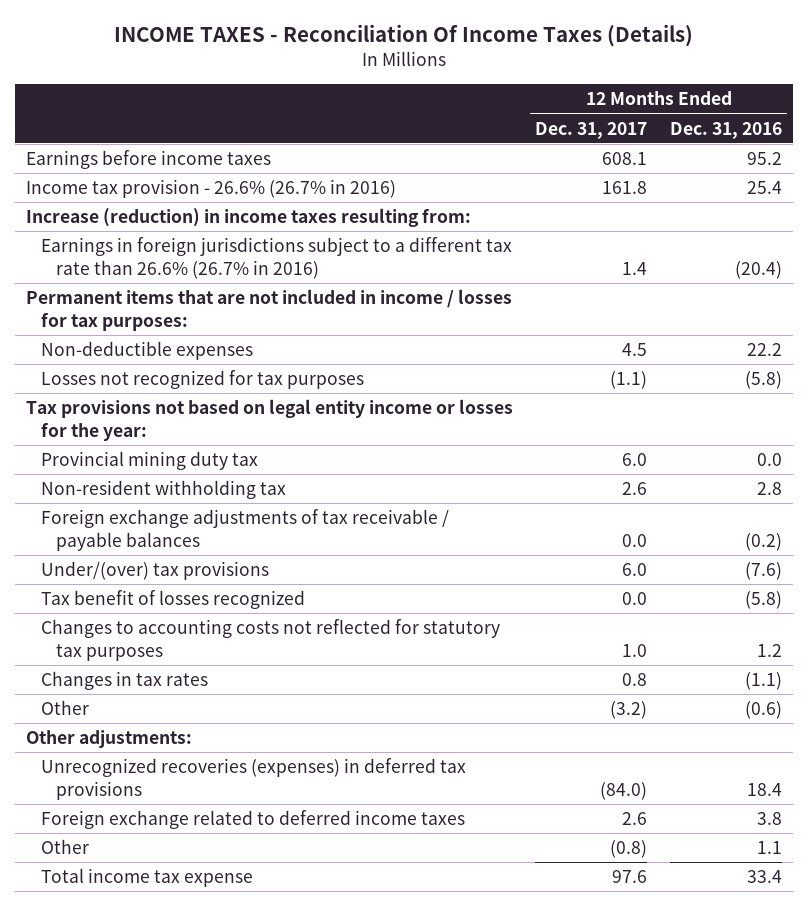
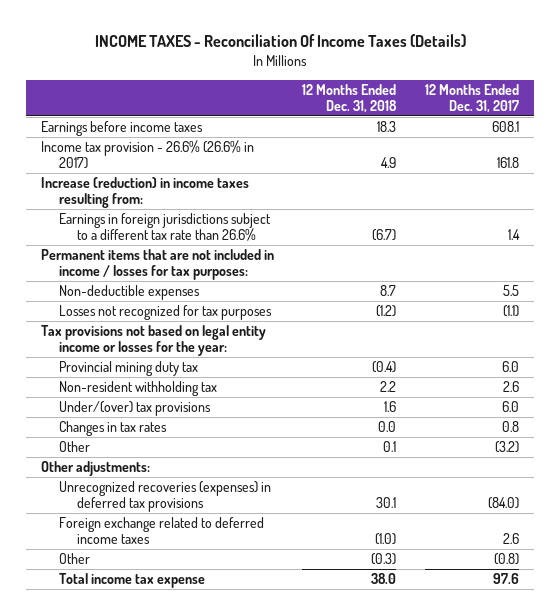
- | 12 Months Ended Dec. 31, 2017 | 12 Months Ended Dec. 31, 2016
+ | 12 Months Ended Dec. 31, 2018 | 12 Months Ended Dec. 31, 2017
- Income tax provision - 26.6% (26.7% in 2016) | 161.8 | 25.4
+ Income tax provision - 26.6% (26.6% in 2017) | 4.9 | 161.8
- Earnings in foreign jurisdictions subject to a different tax rate than 26.6% (26.7% in 2016) | 1.4 | (20.4)
+ Earnings in foreign jurisdictions subject to a different tax rate than 26.6% | (6.7) | 1.4
- Non-deductible expenses | 4.5 | 22.2
+ Non-deductible expenses | 8.7 | 5.5
- Foreign exchange adjustments of tax receivable / payable balances | 0.0 | (0.2)
- Tax benefit of losses recognized | 0.0 | (5.8)
- Changes to accounting costs not reflected for statutory tax purposes | 1.0 | 1.2

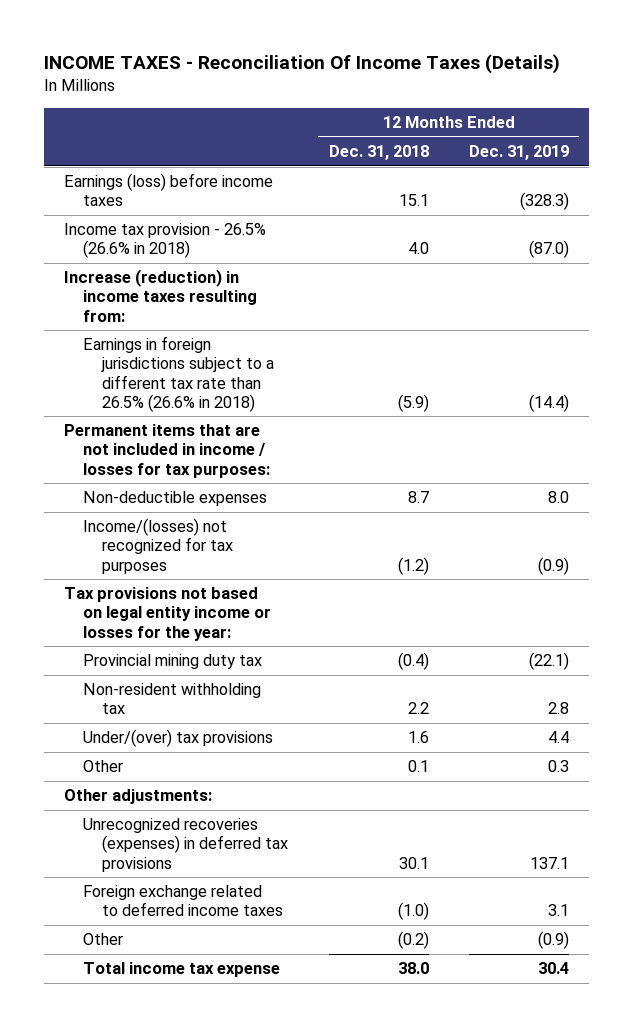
- | 12 Months Ended Dec. 31, 2018 | 12 Months Ended Dec. 31, 2017
+ | 12 Months Ended Dec. 31, 2018 | 12 Months Ended Dec. 31, 2019
- Earnings before income taxes | 18.3 | 608.1
- Income tax provision - 26.6% (26.6% in 2017) | 4.9 | 161.8
+ Earnings (loss) before income taxes | 15.1 | (328.3)
+ Income tax provision - 26.5% (26.6% in 2018) | 4.0 | (87.0)
- Earnings in foreign jurisdictions subject to a different tax rate than 26.6% | (6.7) | 1.4
+ Earnings in foreign jurisdictions subject to a different tax rate than 26.5% (26.6% in 2018) | (5.9) | (14.4)
- Losses not recognized for tax purposes | (1.2) | (1.1)
+ Income/(losses) not recognized for tax purposes | (1.2) | (0.9)
- Changes in tax rates | 0.0 | 0.8
- Other | (0.3) | (0.8)
+ Other | (0.2) | (0.9)

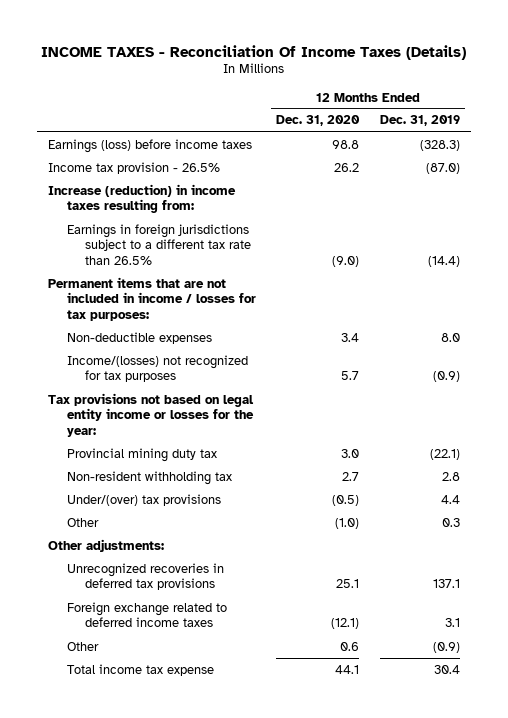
- | 12 Months Ended Dec. 31, 2018 | 12 Months Ended Dec. 31, 2019
+ | 12 Months Ended Dec. 31, 2020 | 12 Months Ended Dec. 31, 2019
- Income tax provision - 26.5% (26.6% in 2018) | 4.0 | (87.0)
+ Income tax provision - 26.5% | 26.2 | (87.0)
- Earnings in foreign jurisdictions subject to a different tax rate than 26.5% (26.6% in 2018) | (5.9) | (14.4)
+ Earnings in foreign jurisdictions subject to a different tax rate than 26.5% | (9.0) | (14.4)
- Unrecognized recoveries (expenses) in deferred tax provisions | 30.1 | 137.1
+ Unrecognized recoveries in deferred tax provisions | 25.1 | 137.1

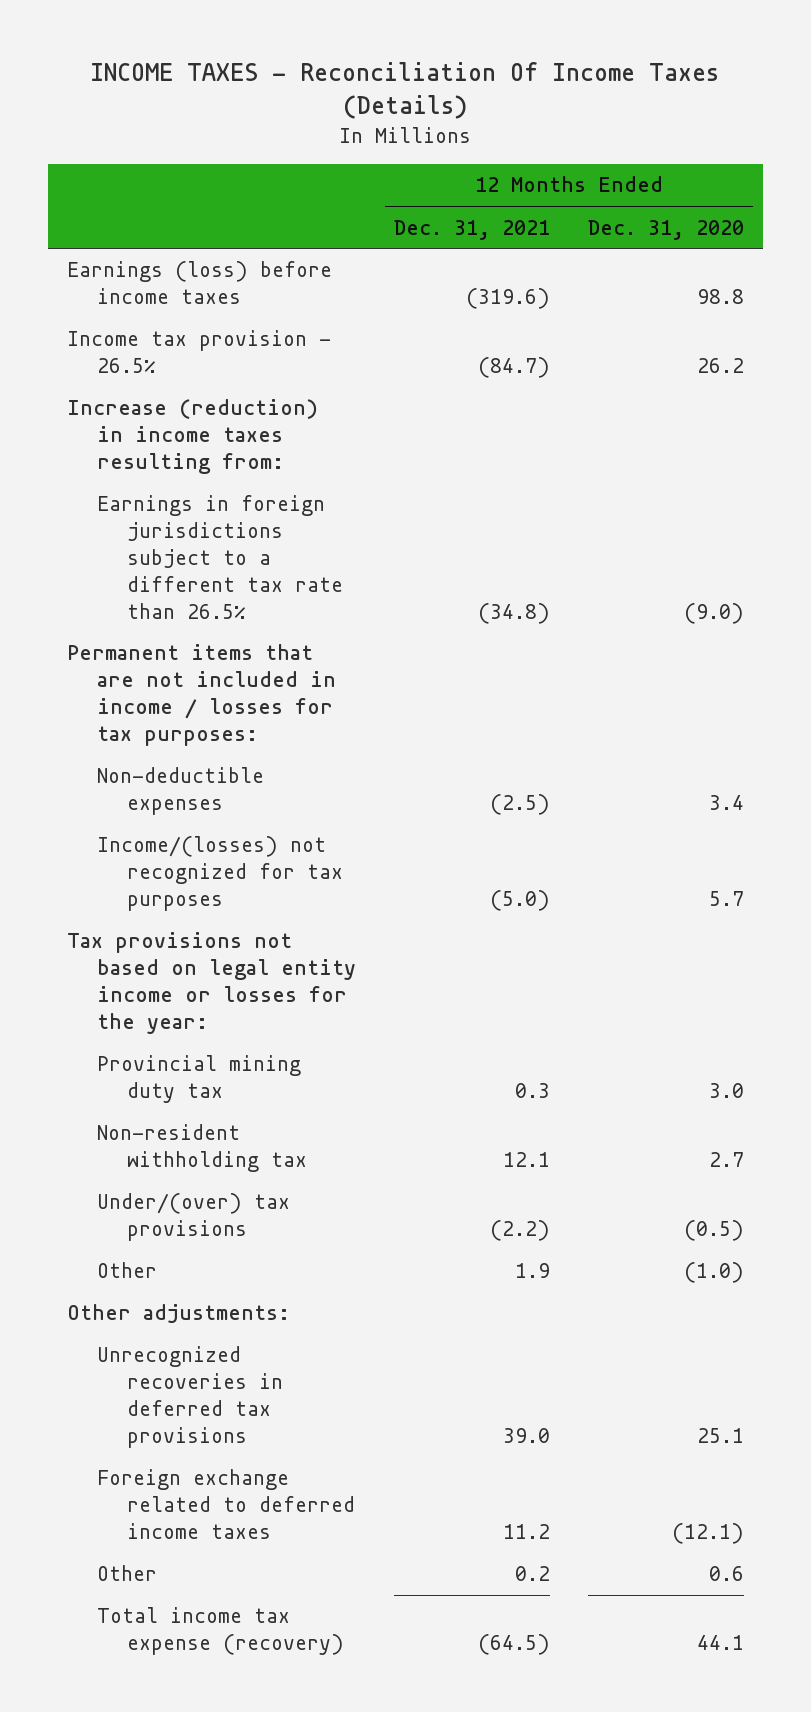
- | 12 Months Ended Dec. 31, 2020 | 12 Months Ended Dec. 31, 2019
+ | 12 Months Ended Dec. 31, 2021 | 12 Months Ended Dec. 31, 2020
- Total income tax expense | 44.1 | 30.4
+ Total income tax expense (recovery) | (64.5) | 44.1

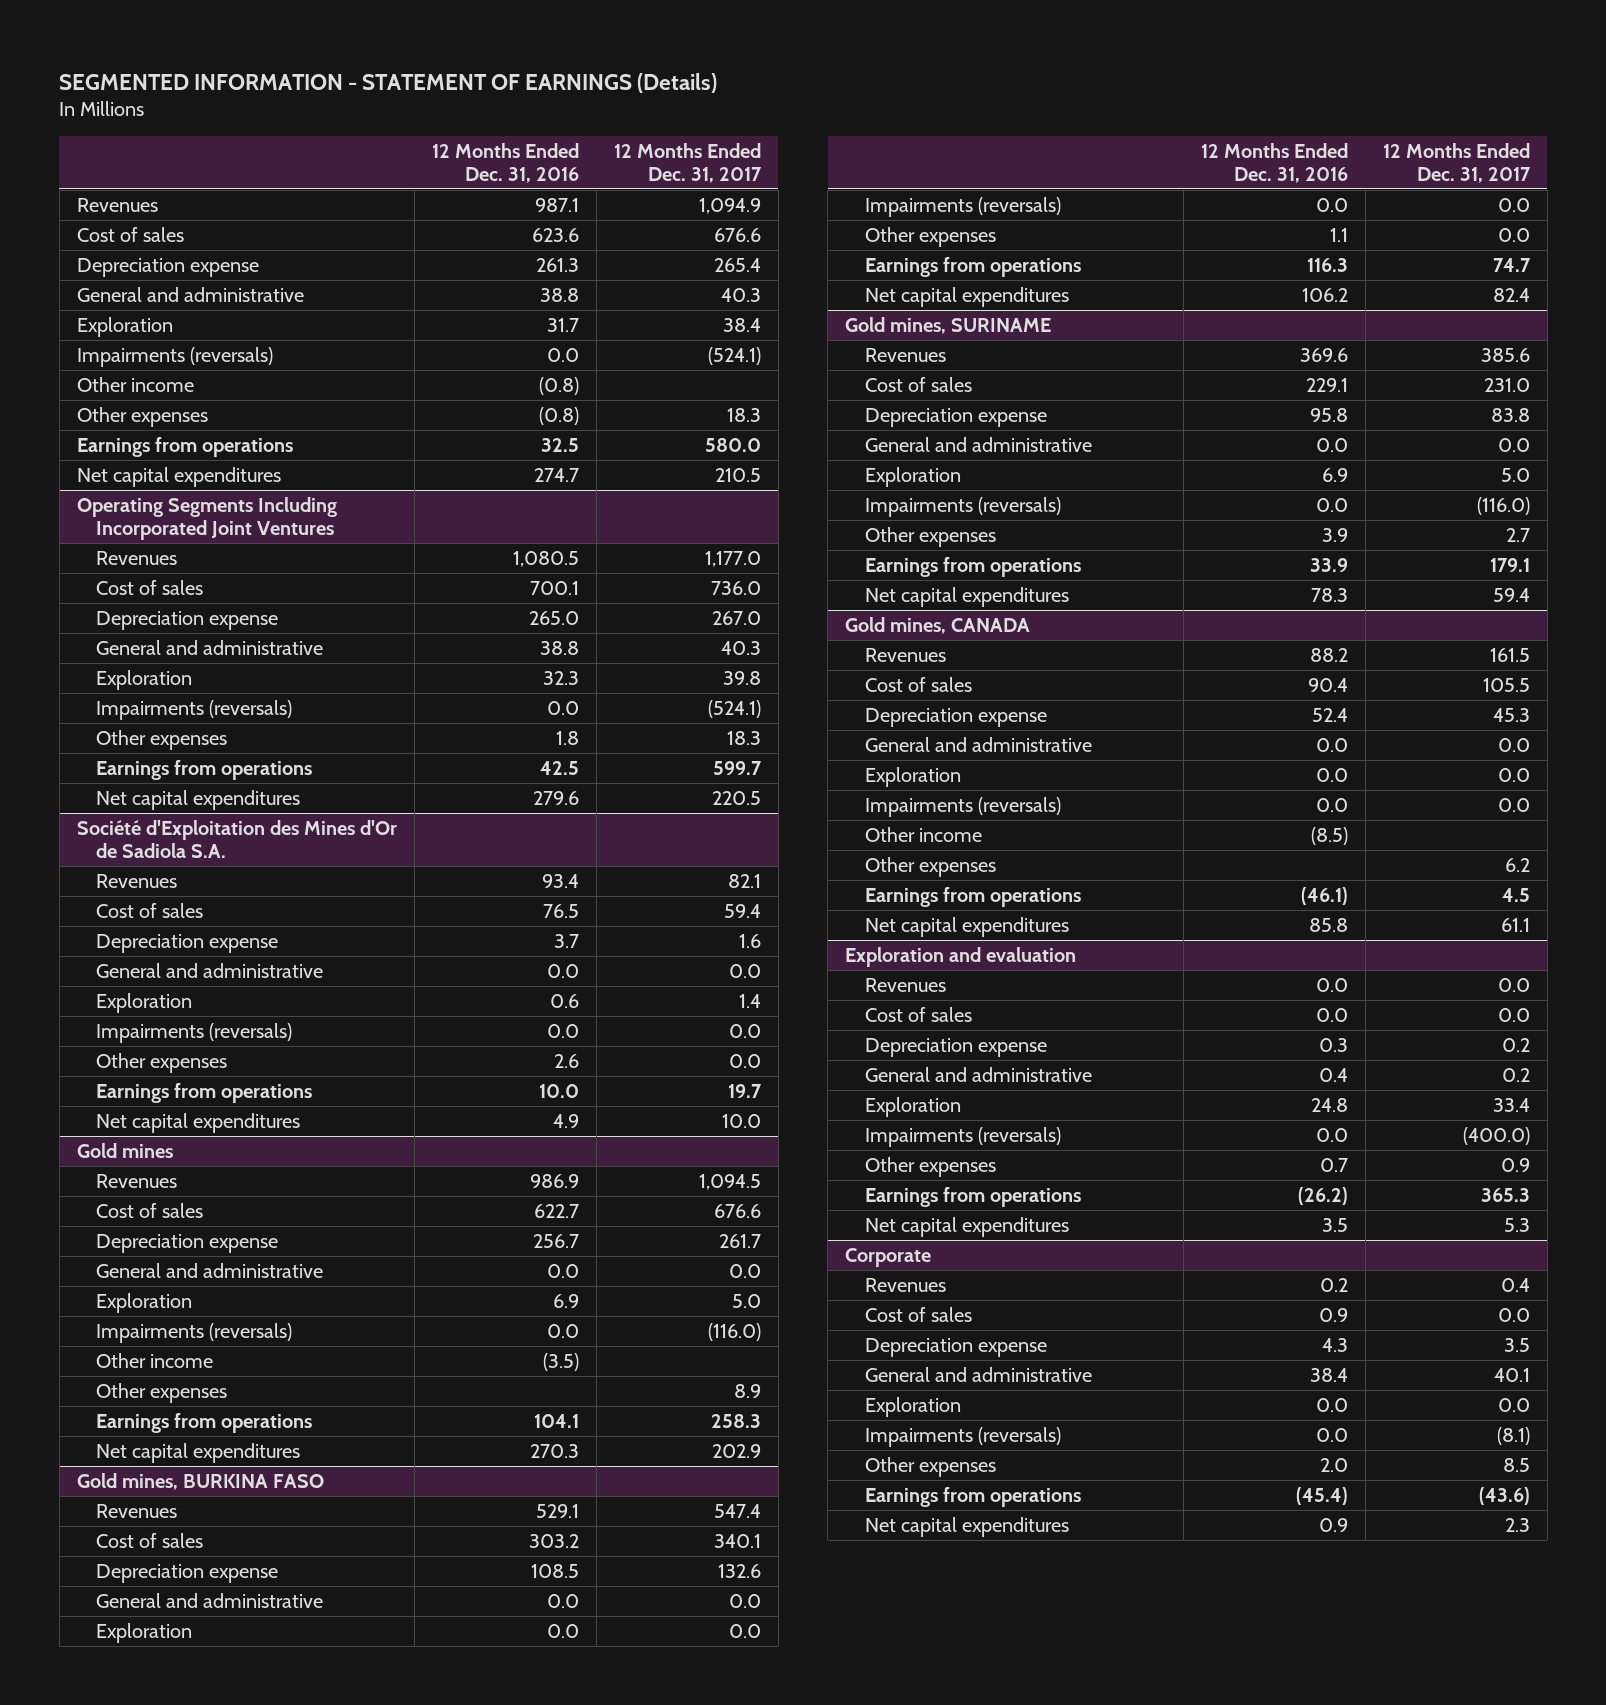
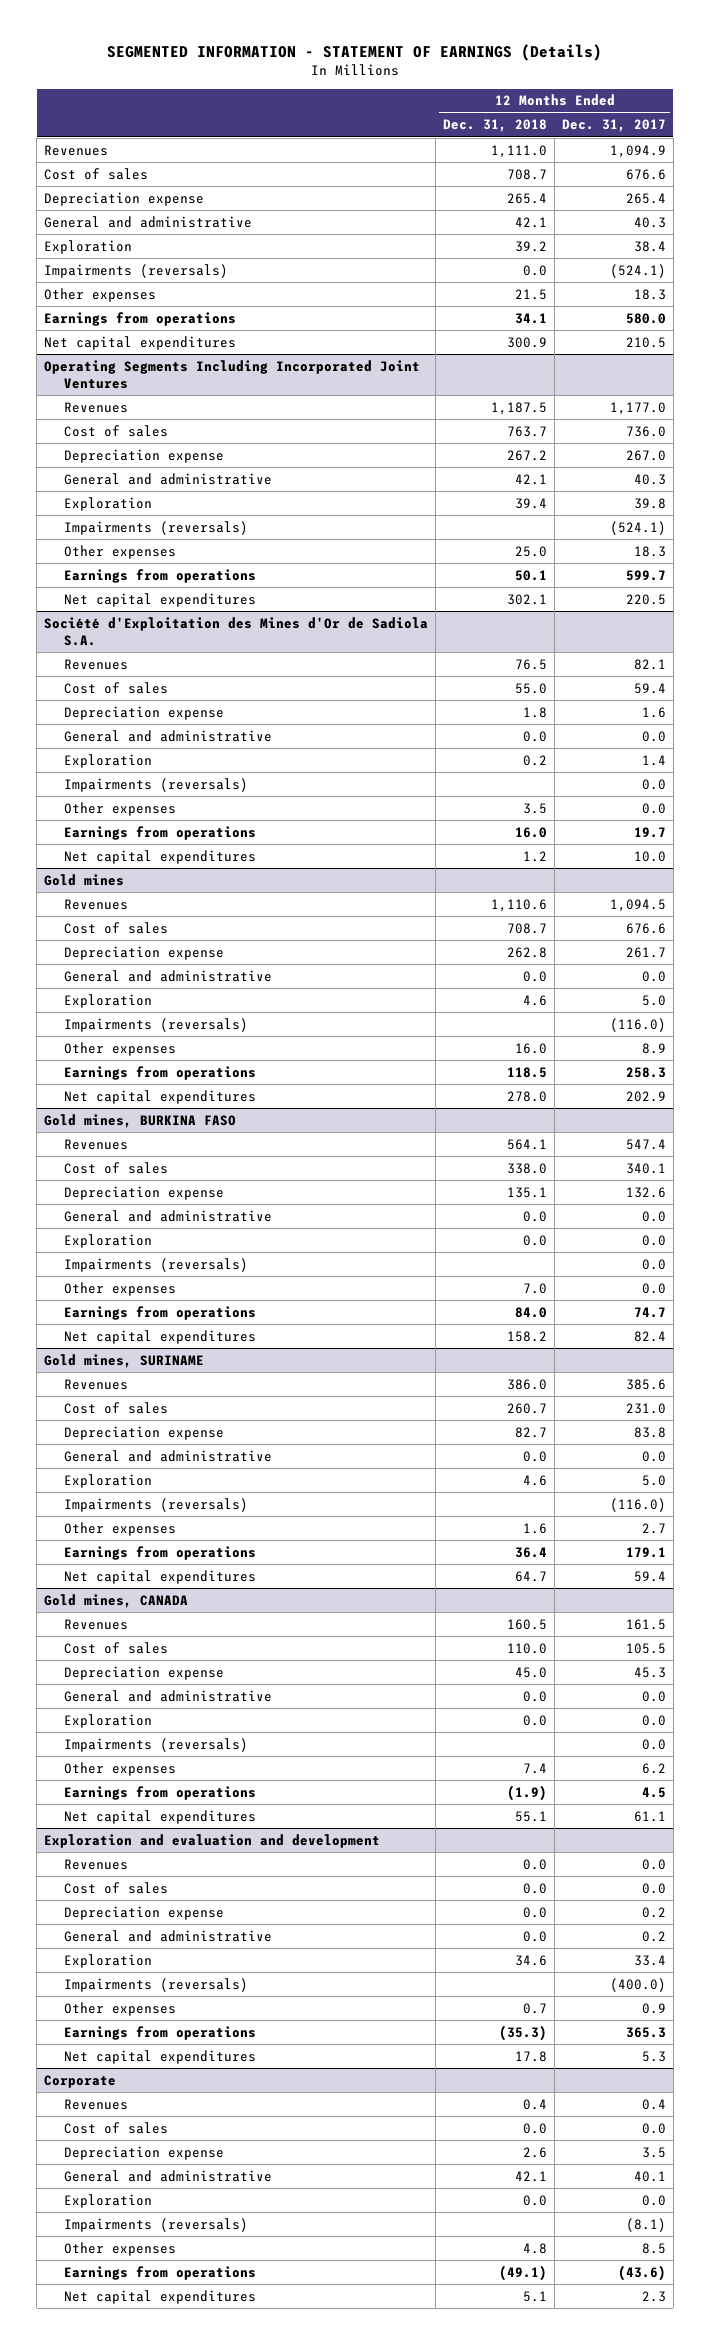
- | 12 Months Ended Dec. 31, 2016 | 12 Months Ended Dec. 31, 2017
+ | 12 Months Ended Dec. 31, 2018 | 12 Months Ended Dec. 31, 2017
- Other income | (0.8) |
@ Gold mines
- Other income | (3.5) |
@ Gold mines, CANADA
- Other income | (8.5) |
- Exploration and evaluation
+ Exploration and evaluation and development

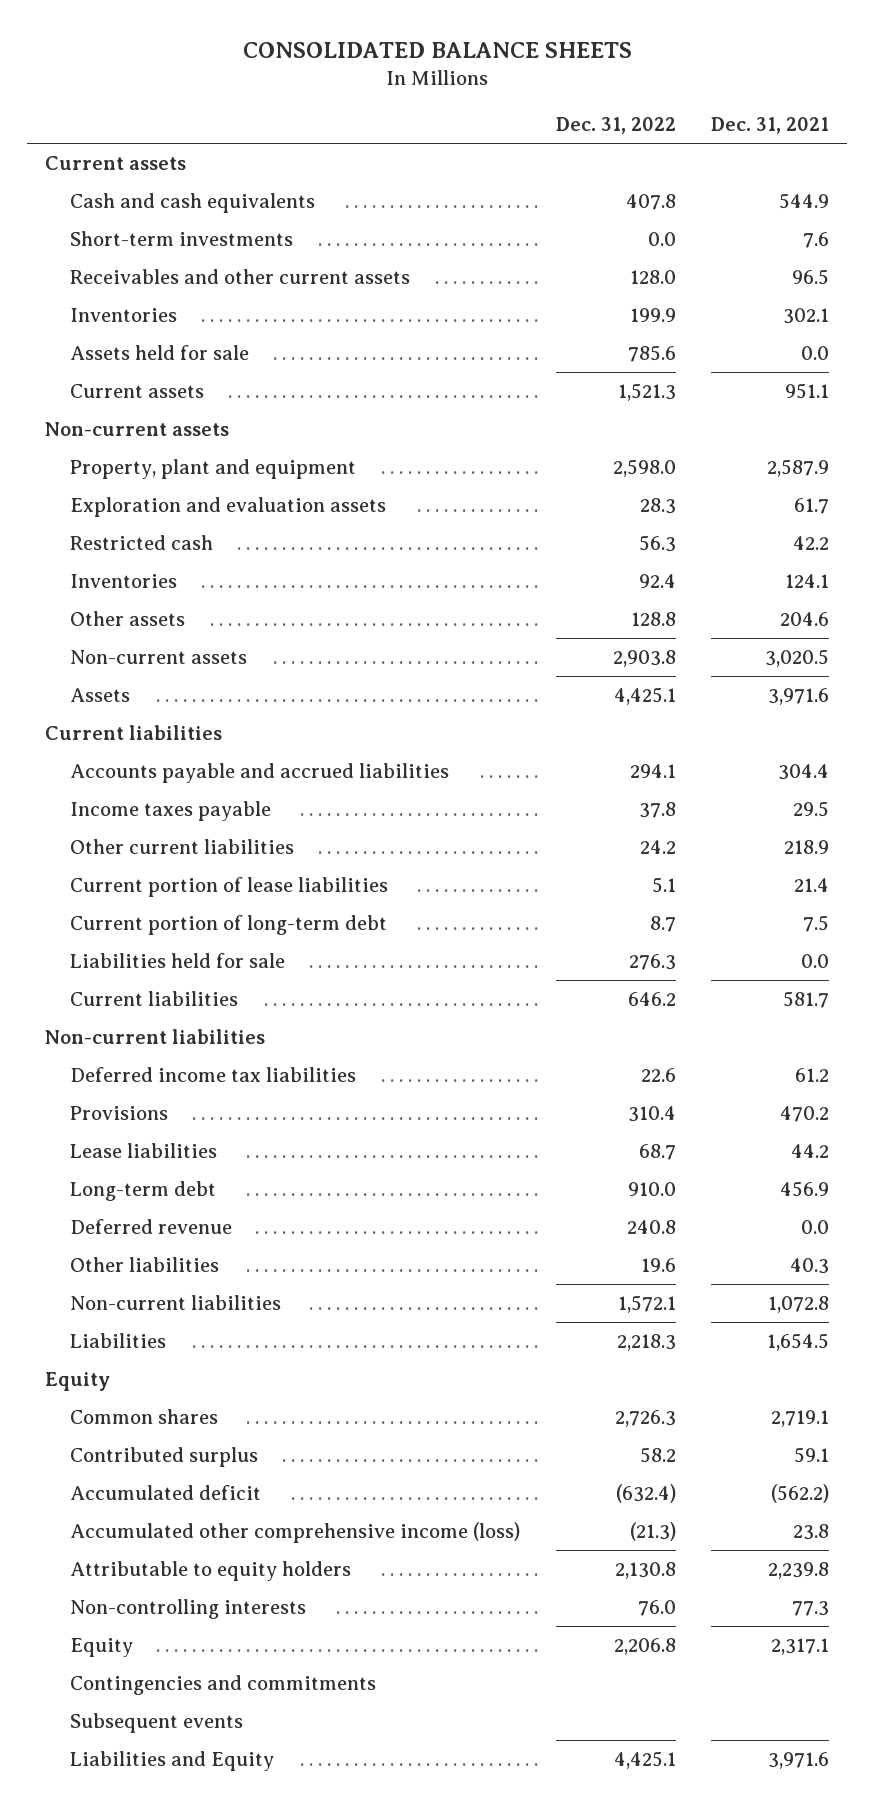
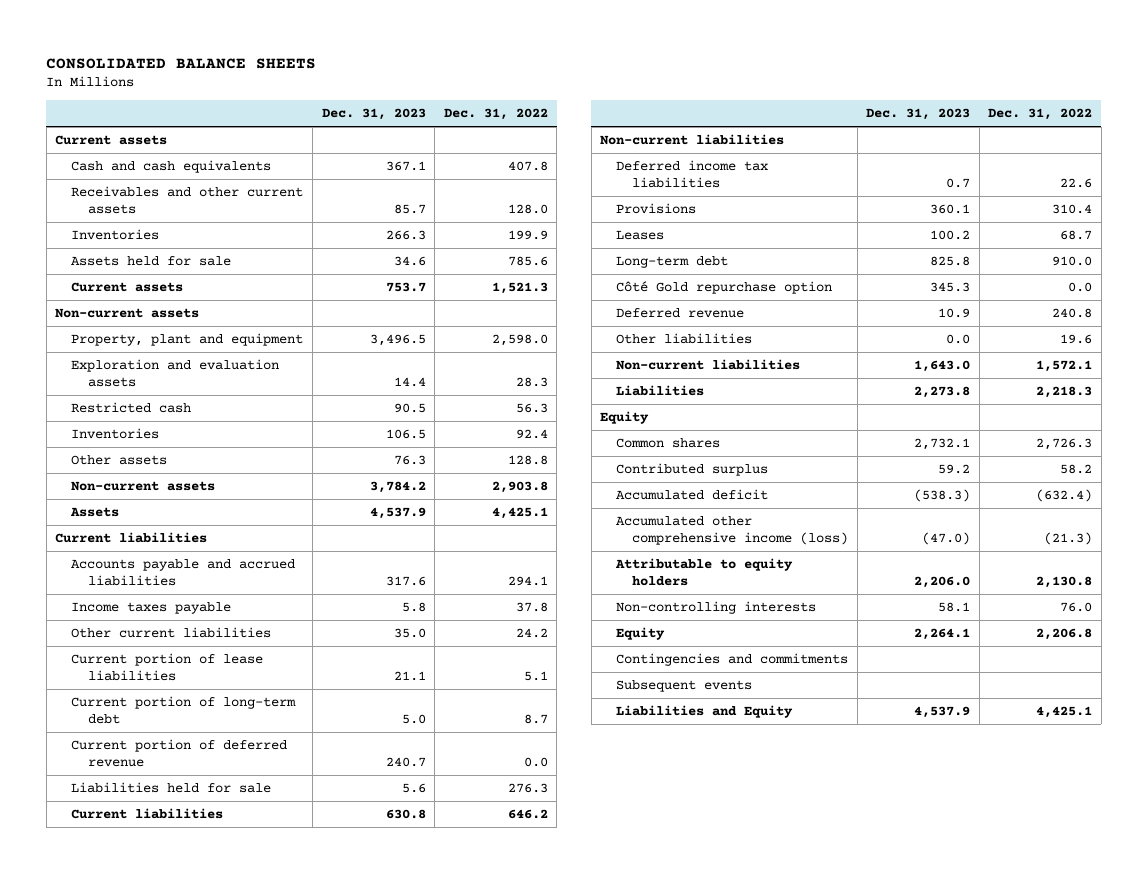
- | Dec. 31, 2022 | Dec. 31, 2021
+ | Dec. 31, 2023 | Dec. 31, 2022
- Short-term investments | 0.0 | 7.6
+ Current portion of deferred revenue | 240.7 | 0.0
- Lease liabilities | 68.7 | 44.2
+ Leases | 100.2 | 68.7
+ Côté Gold repurchase option | 345.3 | 0.0

